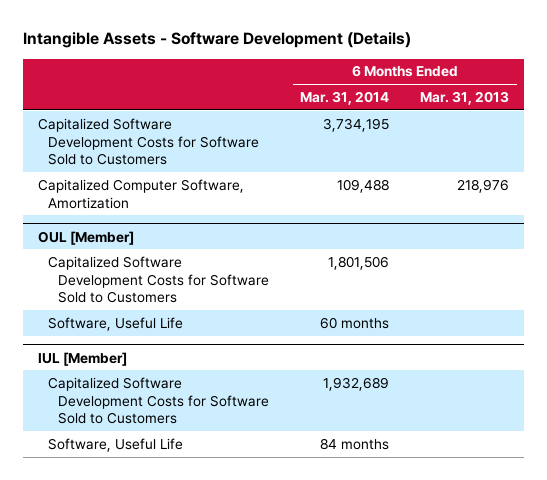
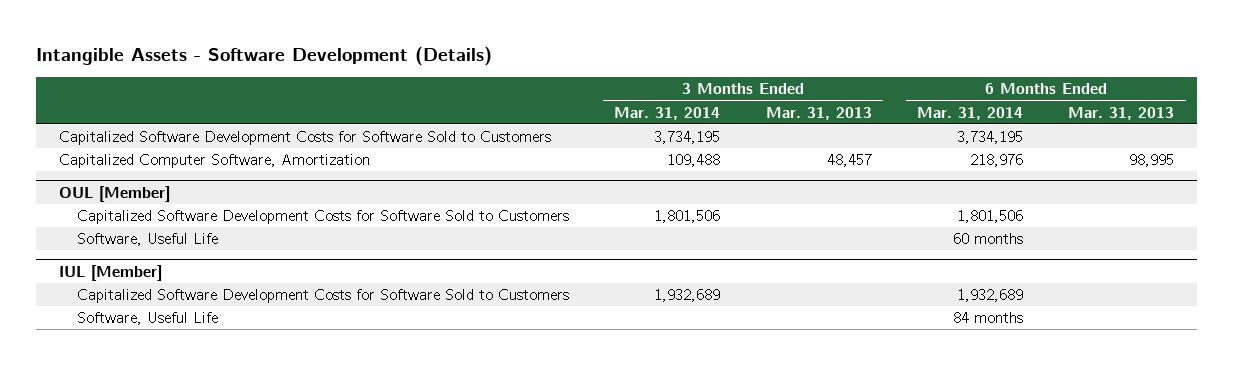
- | 6 Months Ended Mar. 31, 2014 | 6 Months Ended Mar. 31, 2013
+ | 3 Months Ended Mar. 31, 2014 | 3 Months Ended Mar. 31, 2013 | 6 Months Ended Mar. 31, 2014 | 6 Months Ended Mar. 31, 2013
- Capitalized Computer Software, Amortization | 109,488 | 218,976
+ Capitalized Computer Software, Amortization | 109,488 | 48,457 | 218,976 | 98,995

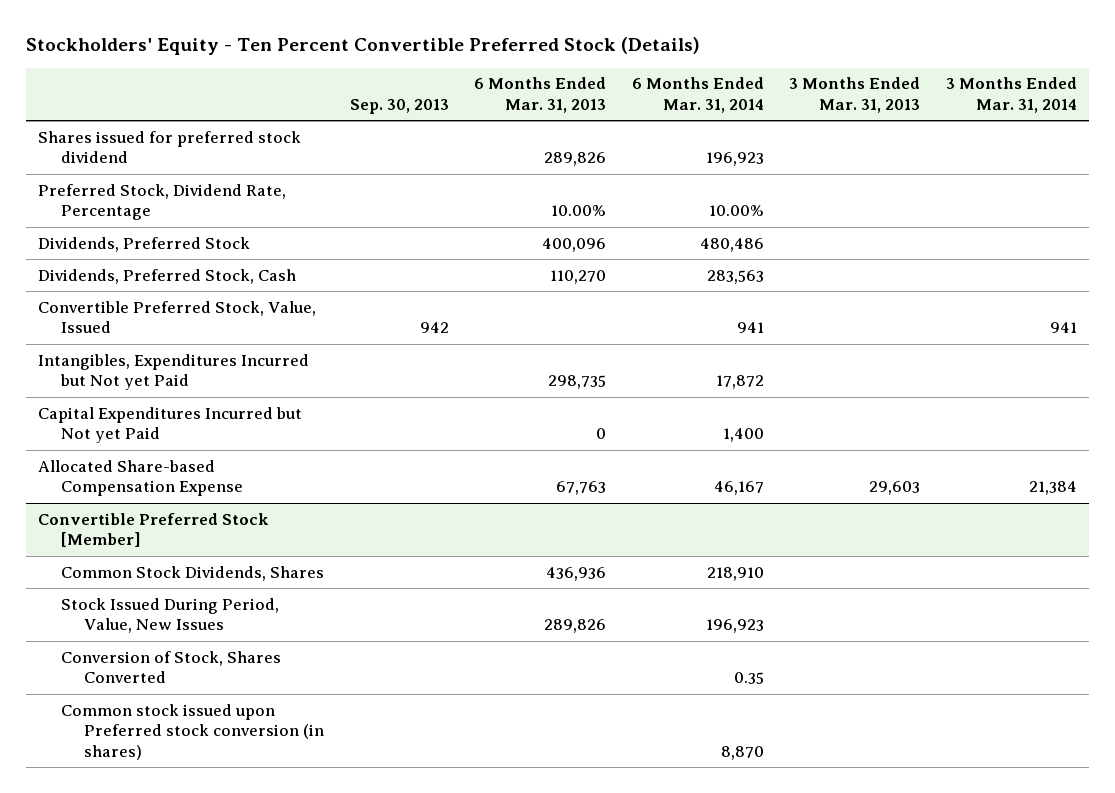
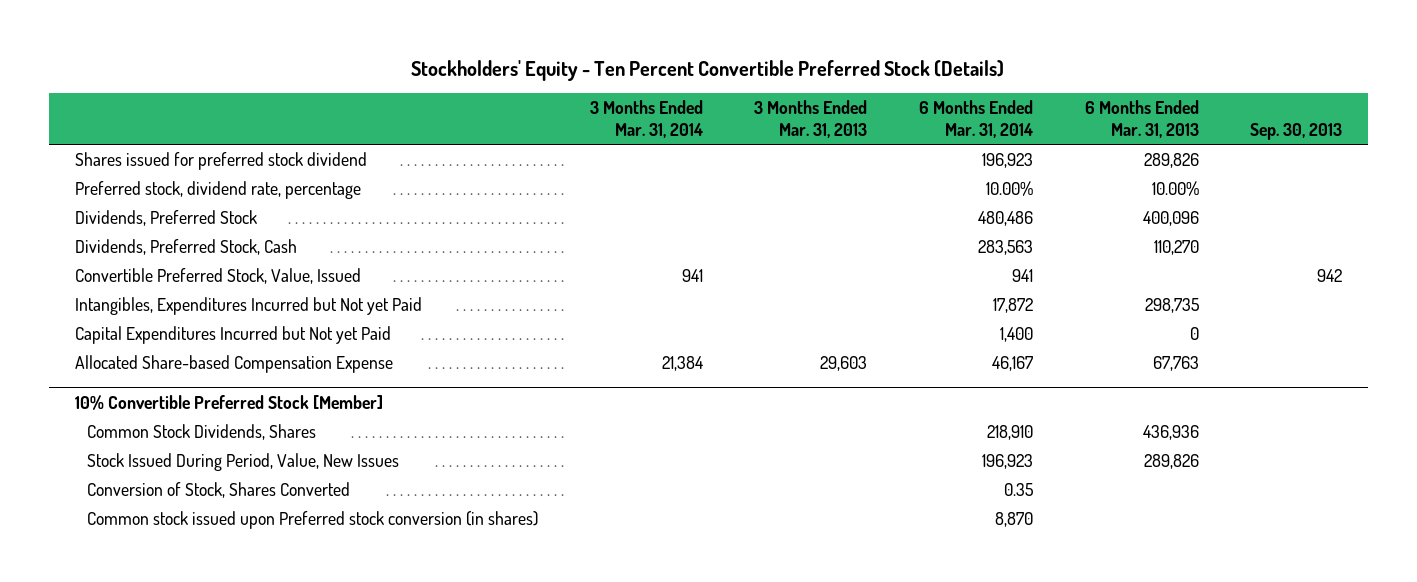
- | Sep. 30, 2013 | 6 Months Ended Mar. 31, 2013 | 6 Months Ended Mar. 31, 2014 | 3 Months Ended Mar. 31, 2013 | 3 Months Ended Mar. 31, 2014
+ | 3 Months Ended Mar. 31, 2014 | 3 Months Ended Mar. 31, 2013 | 6 Months Ended Mar. 31, 2014 | 6 Months Ended Mar. 31, 2013 | Sep. 30, 2013
- Preferred Stock, Dividend Rate, Percentage | | 10.00% | 10.00% | |
+ Preferred stock, dividend rate, percentage | | | 10.00% | 10.00% |
- Convertible Preferred Stock [Member]
+ 10% Convertible Preferred Stock [Member]

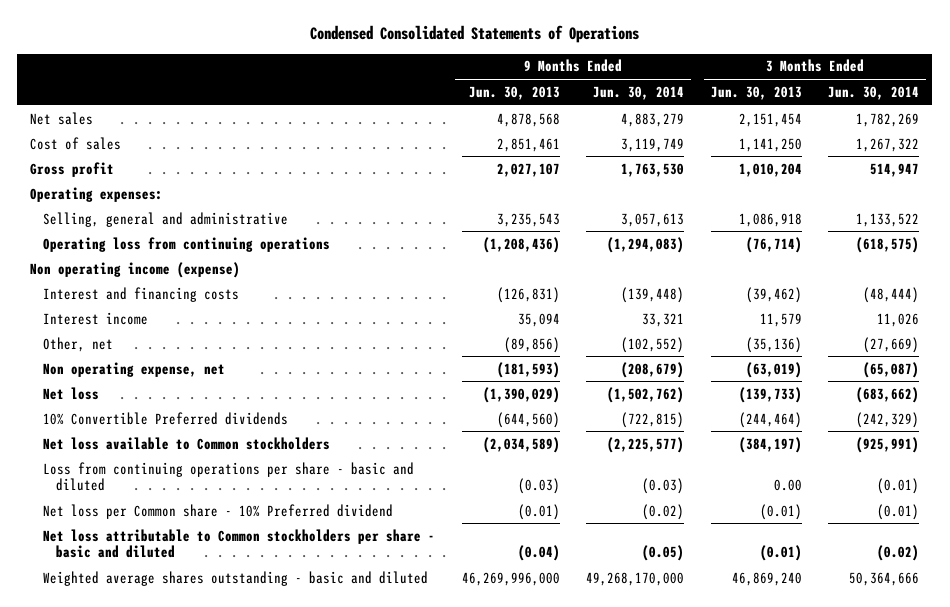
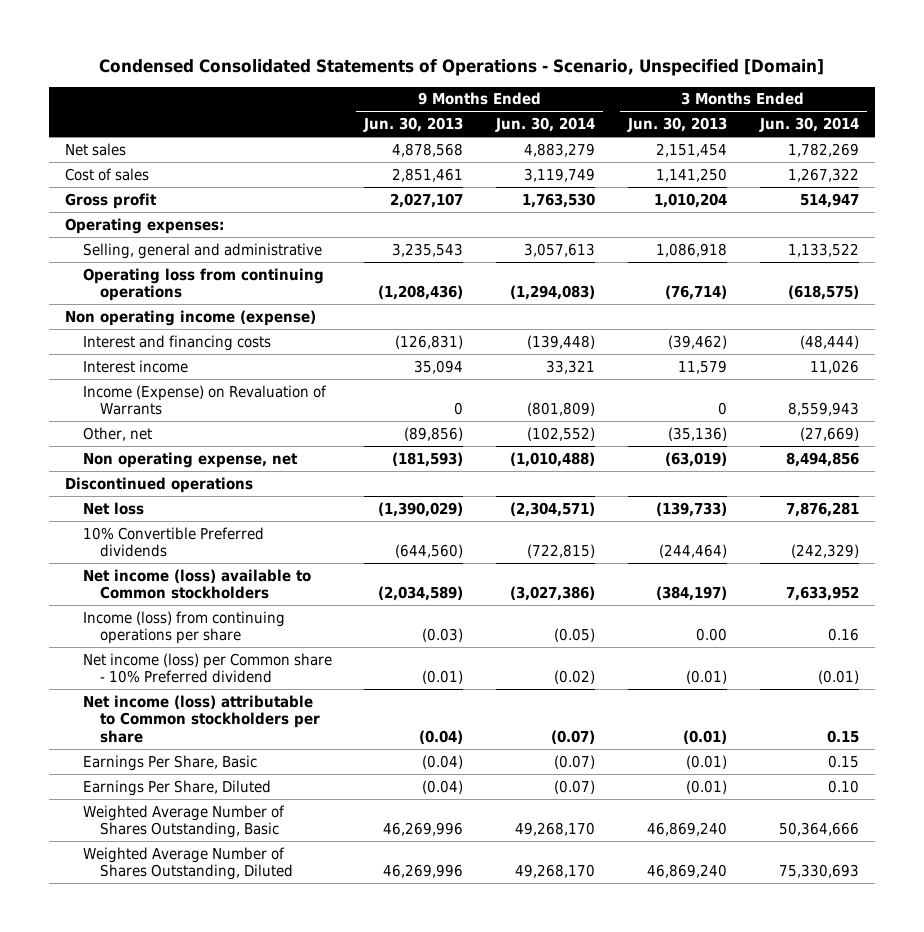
- Condensed Consolidated Statements of Operations
+ Condensed Consolidated Statements of Operations - Scenario, Unspecified [Domain]
+ Income (Expense) on Revaluation of Warrants | 0 | (801,809) | 0 | 8,559,943
- Non operating expense, net | (181,593) | (208,679) | (63,019) | (65,087)
- Net loss | (1,390,029) | (1,502,762) | (139,733) | (683,662)
+ Non operating expense, net | (181,593) | (1,010,488) | (63,019) | 8,494,856
+ Discontinued operations
+ Net loss | (1,390,029) | (2,304,571) | (139,733) | 7,876,281
- Net loss available to Common stockholders | (2,034,589) | (2,225,577) | (384,197) | (925,991)
- Loss from continuing operations per share - basic and diluted | (0.03) | (0.03) | 0.00 | (0.01)
- Net loss per Common share - 10% Preferred dividend | (0.01) | (0.02) | (0.01) | (0.01)
- Net loss attributable to Common stockholders per share - basic and diluted | (0.04) | (0.05) | (0.01) | (0.02)
- Weighted average shares outstanding - basic and diluted | 46,269,996,000 | 49,268,170,000 | 46,869,240 | 50,364,666
+ Net income (loss) available to Common stockholders | (2,034,589) | (3,027,386) | (384,197) | 7,633,952
+ Income (loss) from continuing operations per share | (0.03) | (0.05) | 0.00 | 0.16
+ Net income (loss) per Common share - 10% Preferred dividend | (0.01) | (0.02) | (0.01) | (0.01)
+ Net income (loss) attributable to Common stockholders per share | (0.04) | (0.07) | (0.01) | 0.15
+ Earnings Per Share, Basic | (0.04) | (0.07) | (0.01) | 0.15
+ Earnings Per Share, Diluted | (0.04) | (0.07) | (0.01) | 0.10
+ Weighted Average Number of Shares Outstanding, Basic | 46,269,996 | 49,268,170 | 46,869,240 | 50,364,666
+ Weighted Average Number of Shares Outstanding, Diluted | 46,269,996 | 49,268,170 | 46,869,240 | 75,330,693

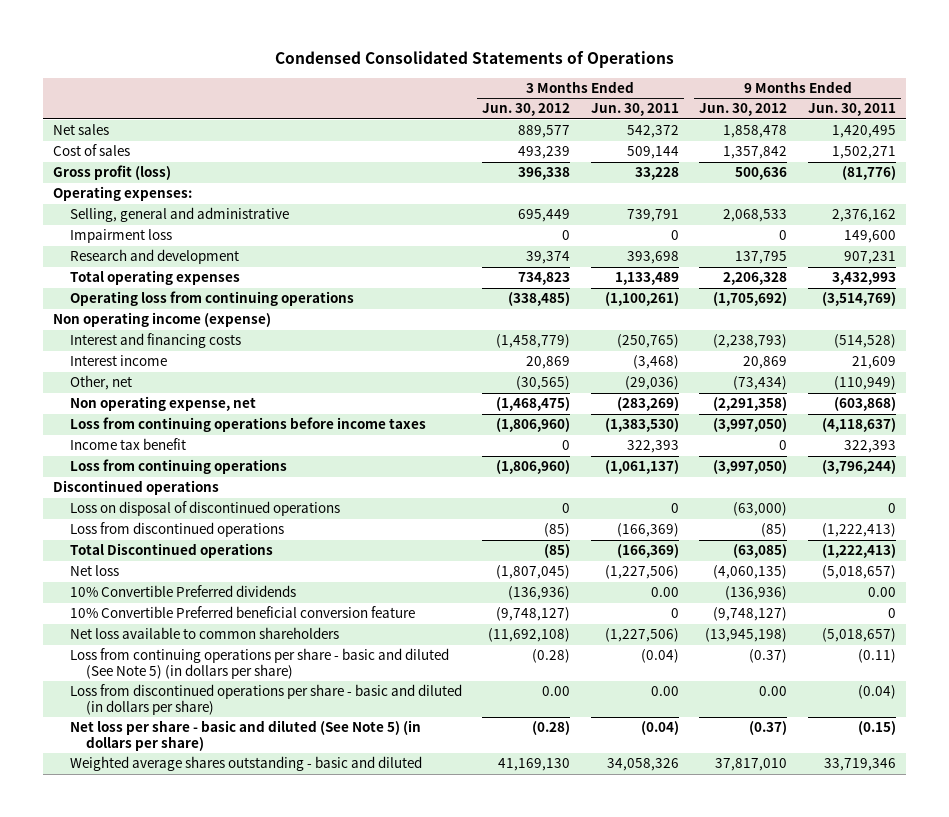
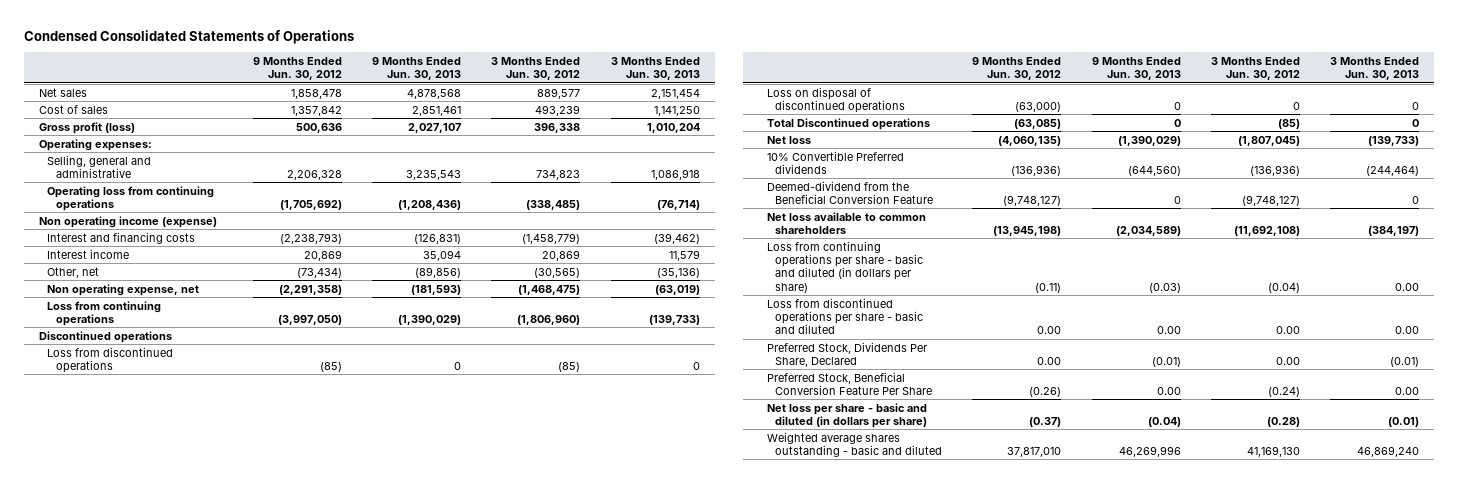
- | 3 Months Ended Jun. 30, 2012 | 3 Months Ended Jun. 30, 2011 | 9 Months Ended Jun. 30, 2012 | 9 Months Ended Jun. 30, 2011
+ | 9 Months Ended Jun. 30, 2012 | 9 Months Ended Jun. 30, 2013 | 3 Months Ended Jun. 30, 2012 | 3 Months Ended Jun. 30, 2013
- Selling, general and administrative | 695,449 | 739,791 | 2,068,533 | 2,376,162
- Impairment loss | 0 | 0 | 0 | 149,600
- Research and development | 39,374 | 393,698 | 137,795 | 907,231
- Total operating expenses | 734,823 | 1,133,489 | 2,206,328 | 3,432,993
+ Selling, general and administrative | 2,206,328 | 3,235,543 | 734,823 | 1,086,918
- Loss from continuing operations before income taxes | (1,806,960) | (1,383,530) | (3,997,050) | (4,118,637)
- Income tax benefit | 0 | 322,393 | 0 | 322,393
moved down: Loss on disposal of discontinued operations | (63,000) | 0 | 0 | 0
- 10% Convertible Preferred beneficial conversion feature | (9,748,127) | 0 | (9,748,127) | 0
+ Deemed-dividend from the Beneficial Conversion Feature | (9,748,127) | 0 | (9,748,127) | 0
- Loss from continuing operations per share - basic and diluted (See Note 5) (in dollars per share) | (0.28) | (0.04) | (0.37) | (0.11)
- Loss from discontinued operations per share - basic and diluted (in dollars per share) | 0.00 | 0.00 | 0.00 | (0.04)
- Net loss per share - basic and diluted (See Note 5) (in dollars per share) | (0.28) | (0.04) | (0.37) | (0.15)
+ Loss from continuing operations per share - basic and diluted (in dollars per share) | (0.11) | (0.03) | (0.04) | 0.00
+ Loss from discontinued operations per share - basic and diluted | 0.00 | 0.00 | 0.00 | 0.00
+ Preferred Stock, Dividends Per Share, Declared | 0.00 | (0.01) | 0.00 | (0.01)
+ Preferred Stock, Beneficial Conversion Feature Per Share | (0.26) | 0.00 | (0.24) | 0.00
+ Net loss per share - basic and diluted (in dollars per share) | (0.37) | (0.04) | (0.28) | (0.01)

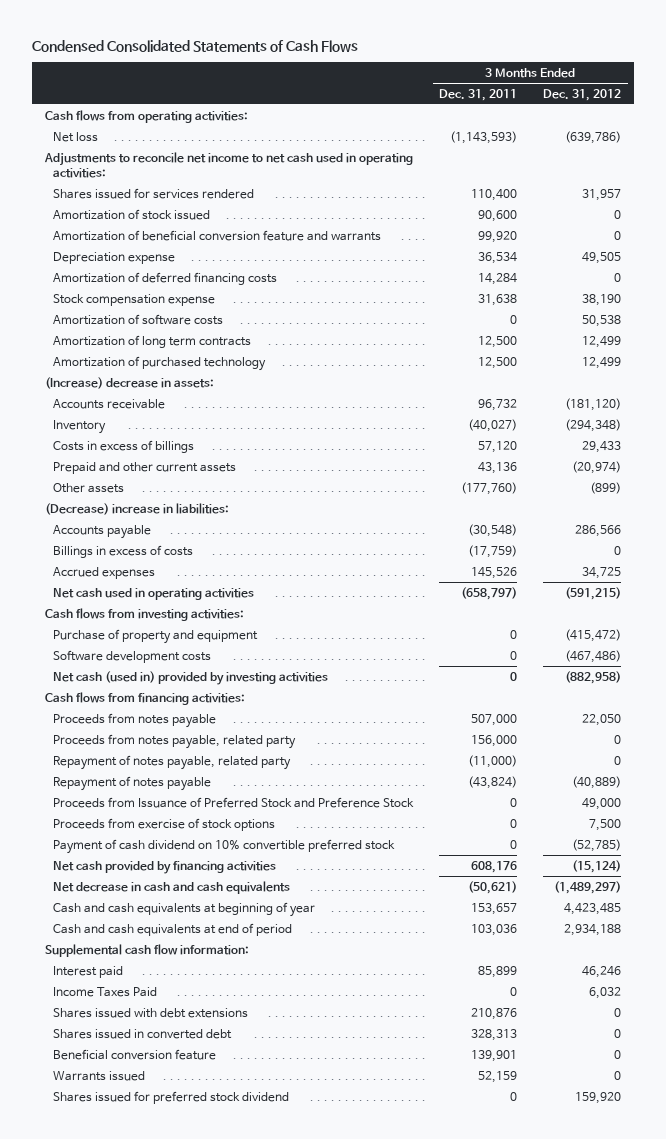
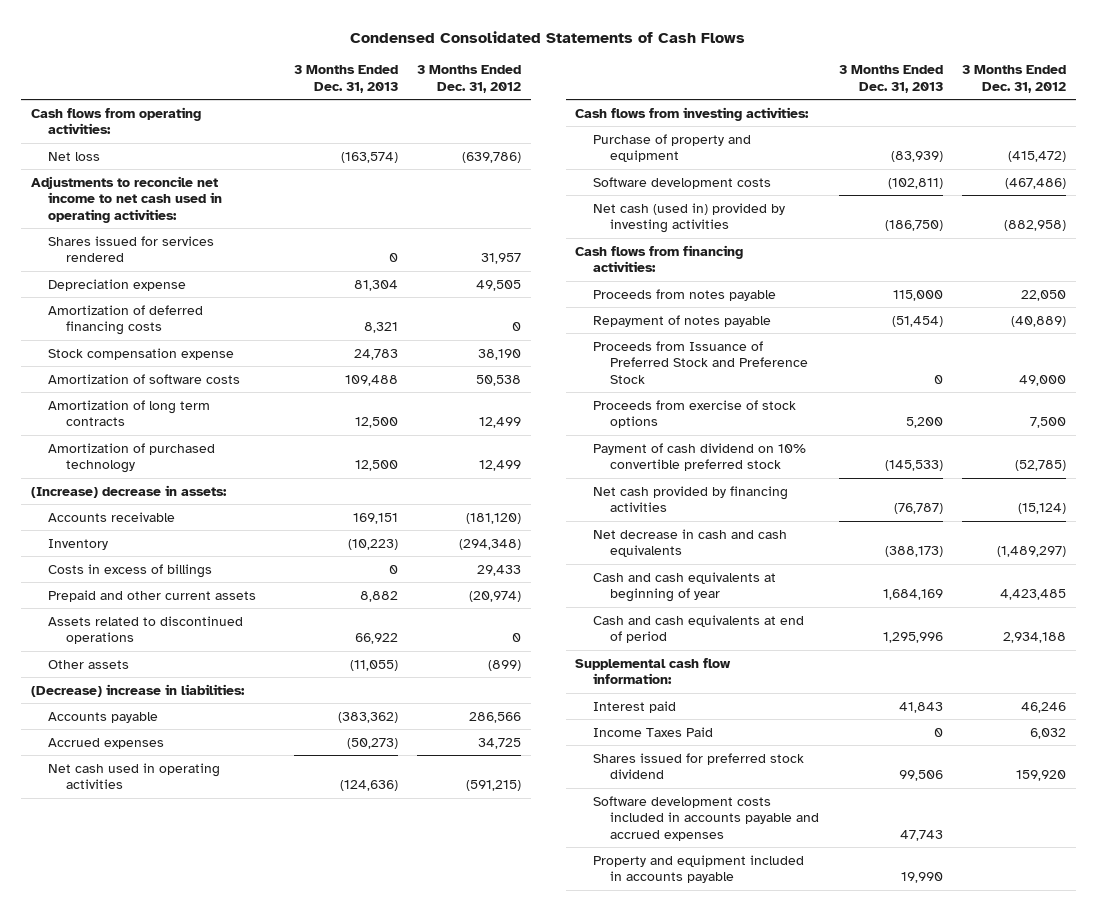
- | 3 Months Ended Dec. 31, 2011 | 3 Months Ended Dec. 31, 2012
+ | 3 Months Ended Dec. 31, 2013 | 3 Months Ended Dec. 31, 2012
- Amortization of stock issued | 90,600 | 0
- Amortization of beneficial conversion feature and warrants | 99,920 | 0
+ Assets related to discontinued operations | 66,922 | 0
- Billings in excess of costs | (17,759) | 0
- Proceeds from notes payable, related party | 156,000 | 0
- Repayment of notes payable, related party | (11,000) | 0
- Shares issued with debt extensions | 210,876 | 0
- Shares issued in converted debt | 328,313 | 0
- Beneficial conversion feature | 139,901 | 0
- Warrants issued | 52,159 | 0
+ Software development costs included in accounts payable and accrued expenses | 47,743 |
+ Property and equipment included in accounts payable | 19,990 |

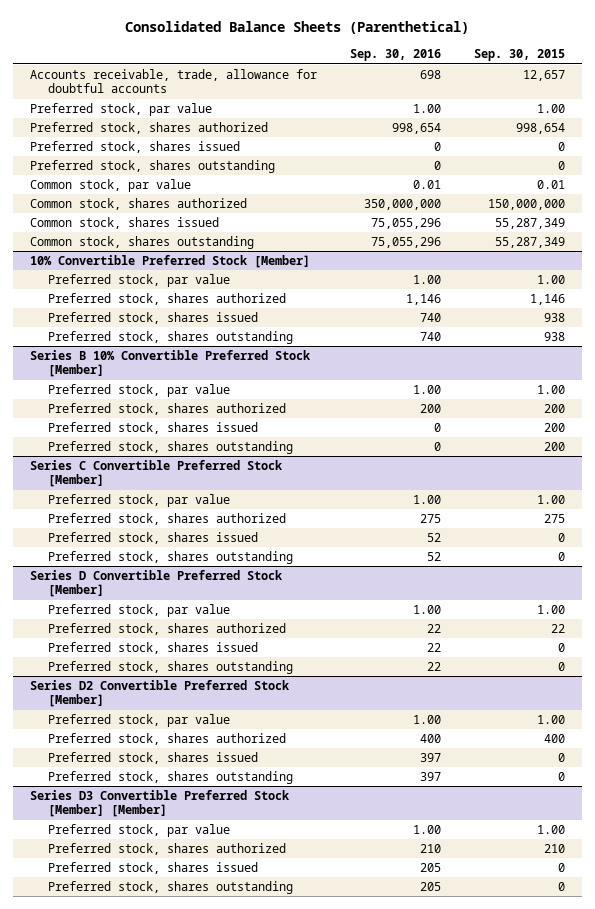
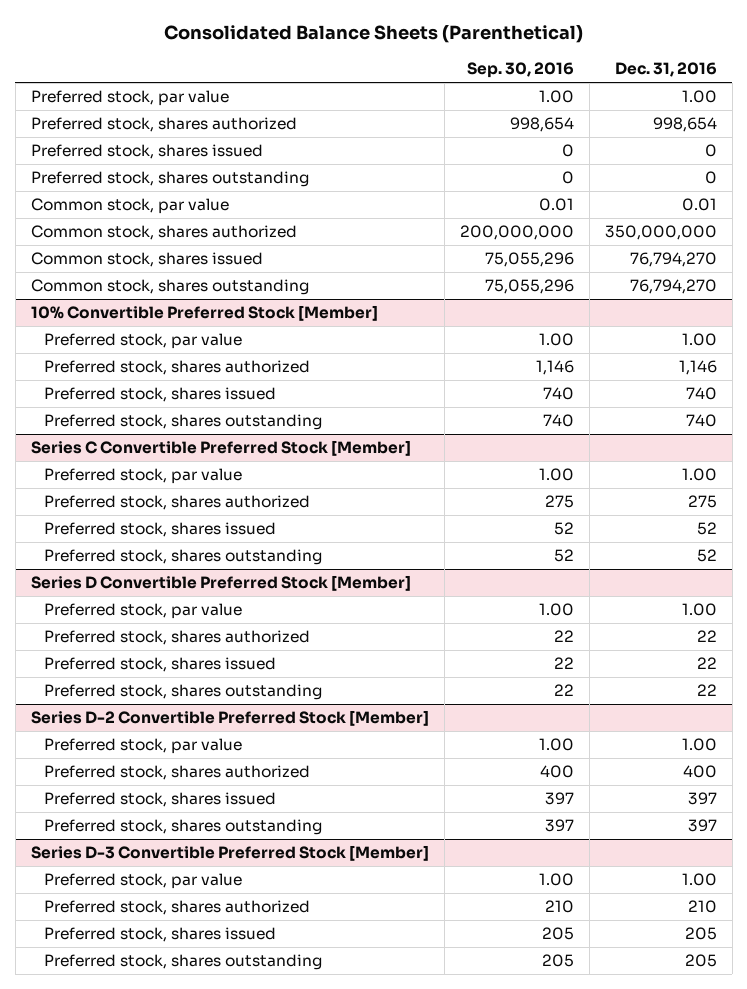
- | Sep. 30, 2016 | Sep. 30, 2015
+ | Sep. 30, 2016 | Dec. 31, 2016
- Accounts receivable, trade, allowance for doubtful accounts | 698 | 12,657
- Common stock, shares authorized | 350,000,000 | 150,000,000
+ Common stock, shares authorized | 200,000,000 | 350,000,000
- Series B 10% Convertible Preferred Stock [Member]
- Preferred stock, par value | 1.00 | 1.00
- Preferred stock, shares authorized | 200 | 200
- Preferred stock, shares issued | 0 | 200
- Preferred stock, shares outstanding | 0 | 200
- Series D2 Convertible Preferred Stock [Member]
+ Series D-2 Convertible Preferred Stock [Member]
- Series D3 Convertible Preferred Stock [Member] [Member]
+ Series D-3 Convertible Preferred Stock [Member]

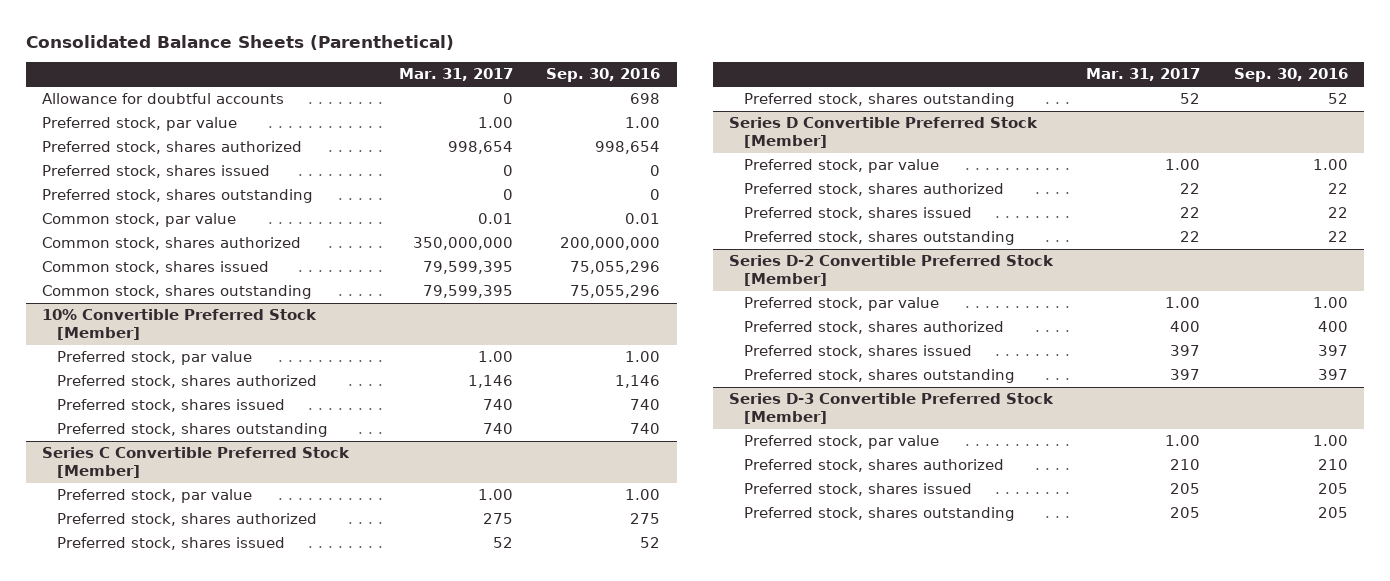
- | Sep. 30, 2016 | Dec. 31, 2016
+ | Mar. 31, 2017 | Sep. 30, 2016
+ Allowance for doubtful accounts | 0 | 698

